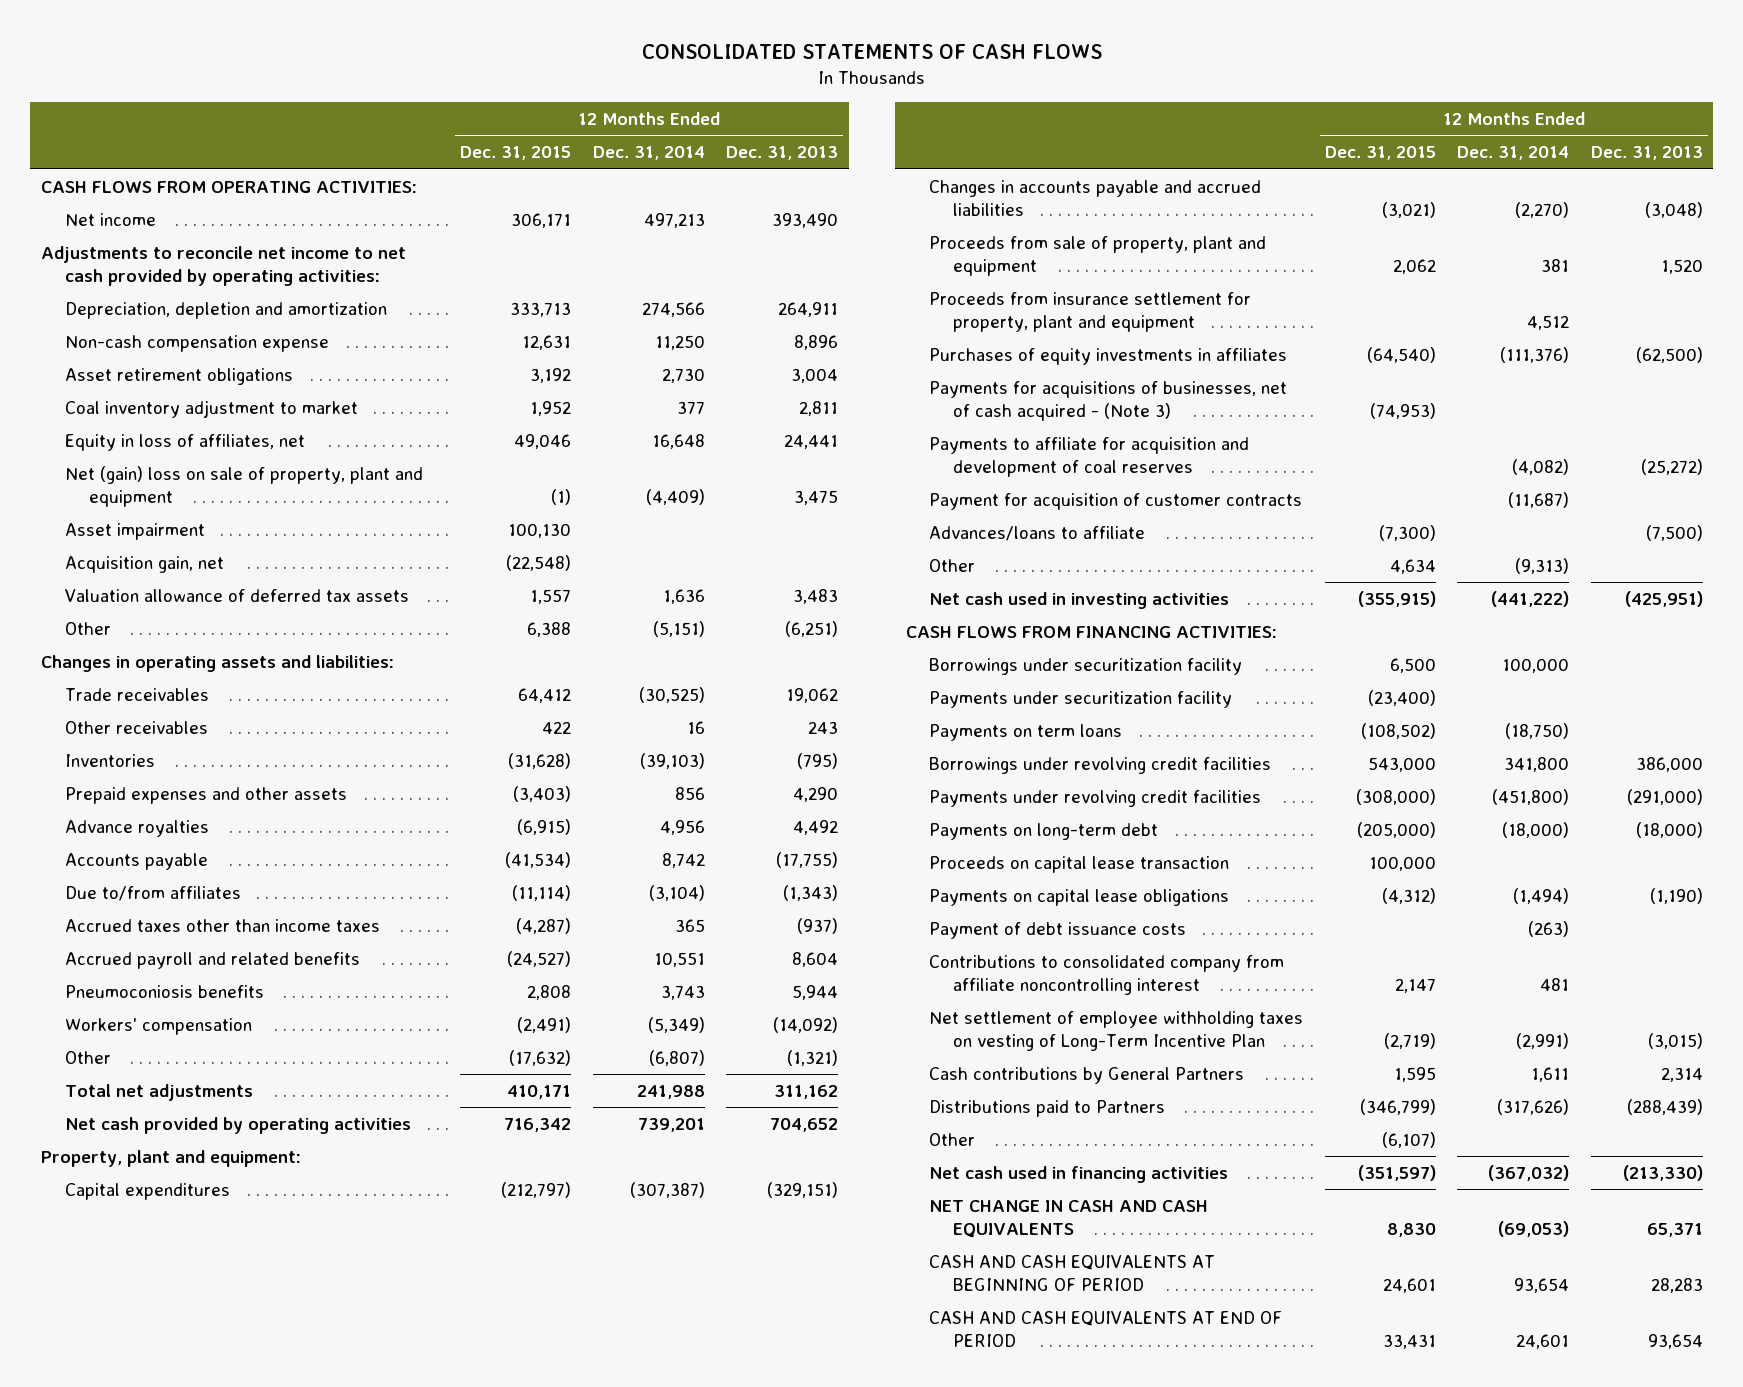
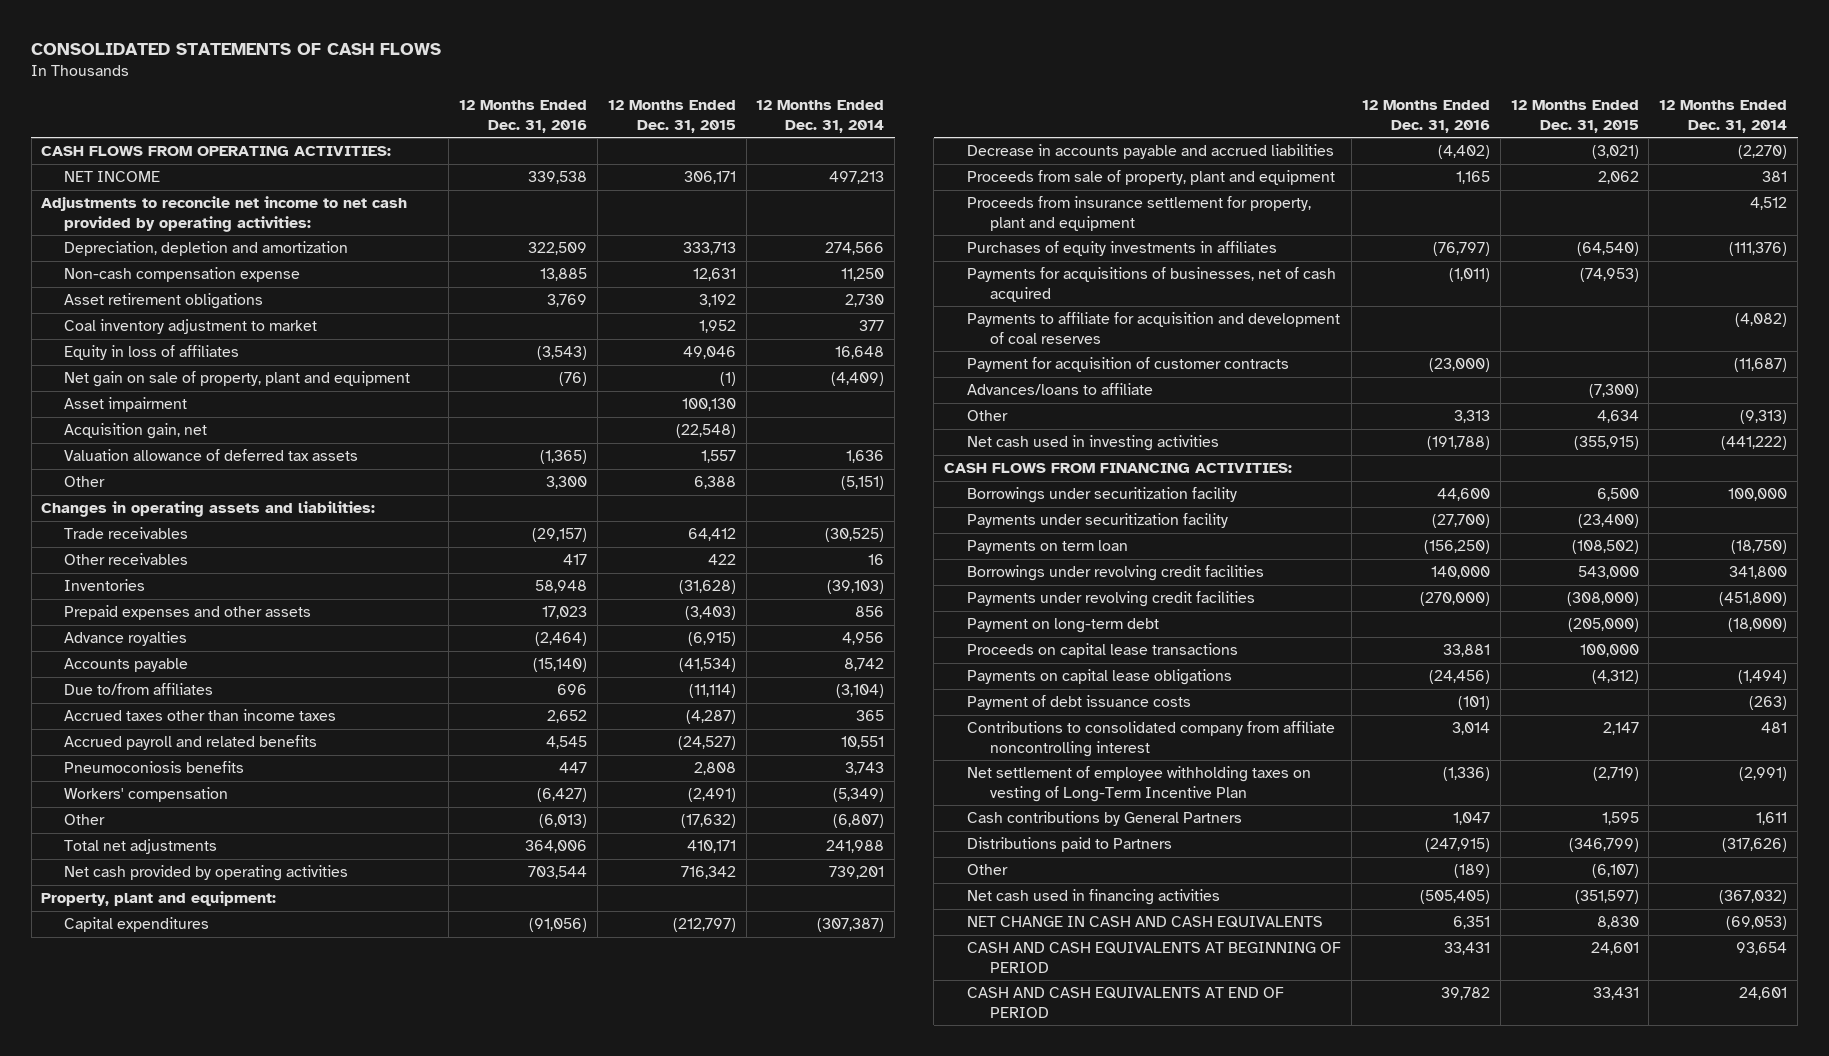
- | 12 Months Ended Dec. 31, 2015 | 12 Months Ended Dec. 31, 2014 | 12 Months Ended Dec. 31, 2013
+ | 12 Months Ended Dec. 31, 2016 | 12 Months Ended Dec. 31, 2015 | 12 Months Ended Dec. 31, 2014
- Net income | 306,171 | 497,213 | 393,490
+ NET INCOME | 339,538 | 306,171 | 497,213
- Equity in loss of affiliates, net | 49,046 | 16,648 | 24,441
- Net (gain) loss on sale of property, plant and equipment | (1) | (4,409) | 3,475
+ Equity in loss of affiliates | (3,543) | 49,046 | 16,648
+ Net gain on sale of property, plant and equipment | (76) | (1) | (4,409)
- Changes in accounts payable and accrued liabilities | (3,021) | (2,270) | (3,048)
+ Decrease in accounts payable and accrued liabilities | (4,402) | (3,021) | (2,270)
- Payments for acquisitions of businesses, net of cash acquired - (Note 3) | (74,953) | |
+ Payments for acquisitions of businesses, net of cash acquired | (1,011) | (74,953) |
- Payments on term loans | (108,502) | (18,750) |
+ Payments on term loan | (156,250) | (108,502) | (18,750)
- Payments on long-term debt | (205,000) | (18,000) | (18,000)
- Proceeds on capital lease transaction | 100,000 | |
+ Payment on long-term debt | | (205,000) | (18,000)
+ Proceeds on capital lease transactions | 33,881 | 100,000 |

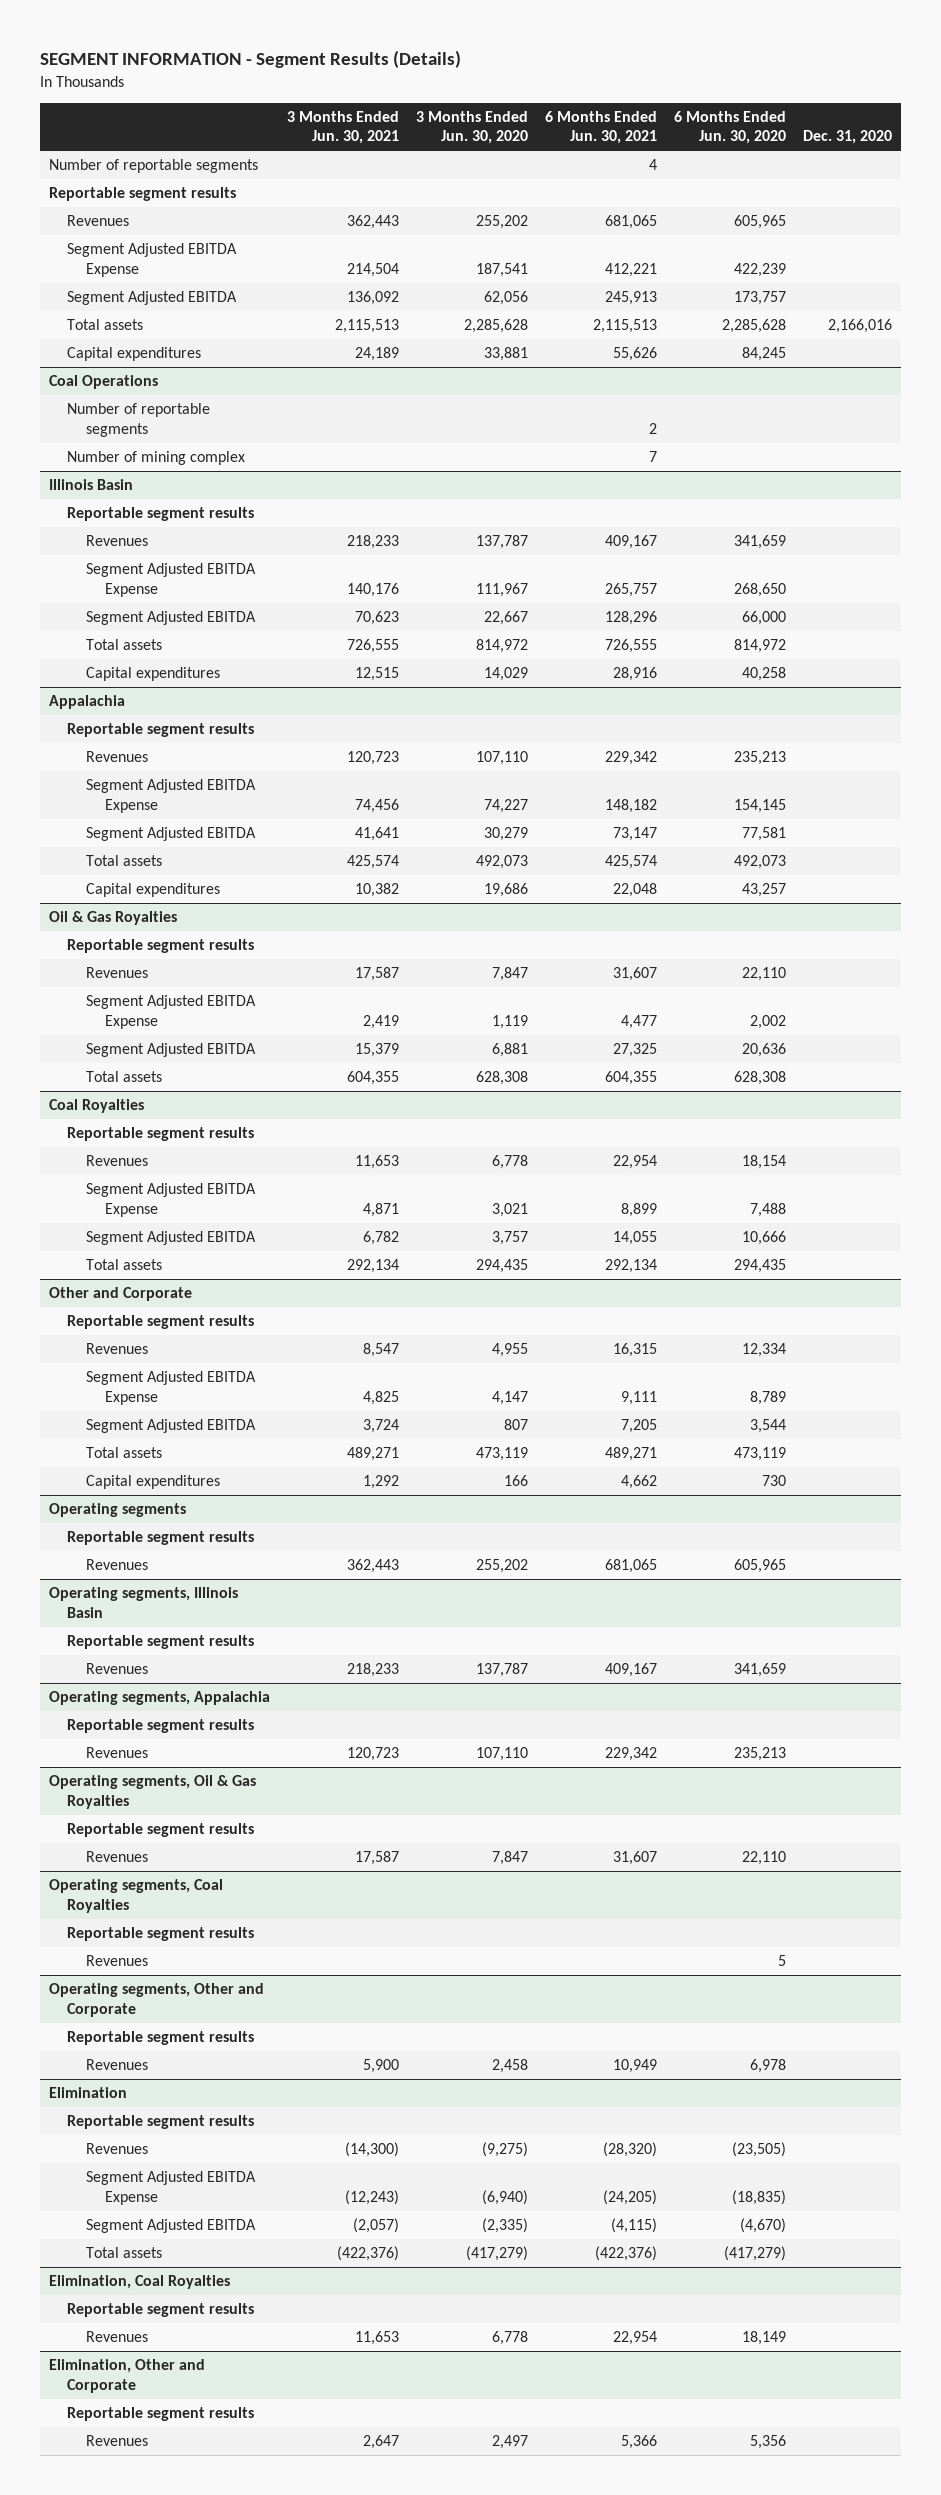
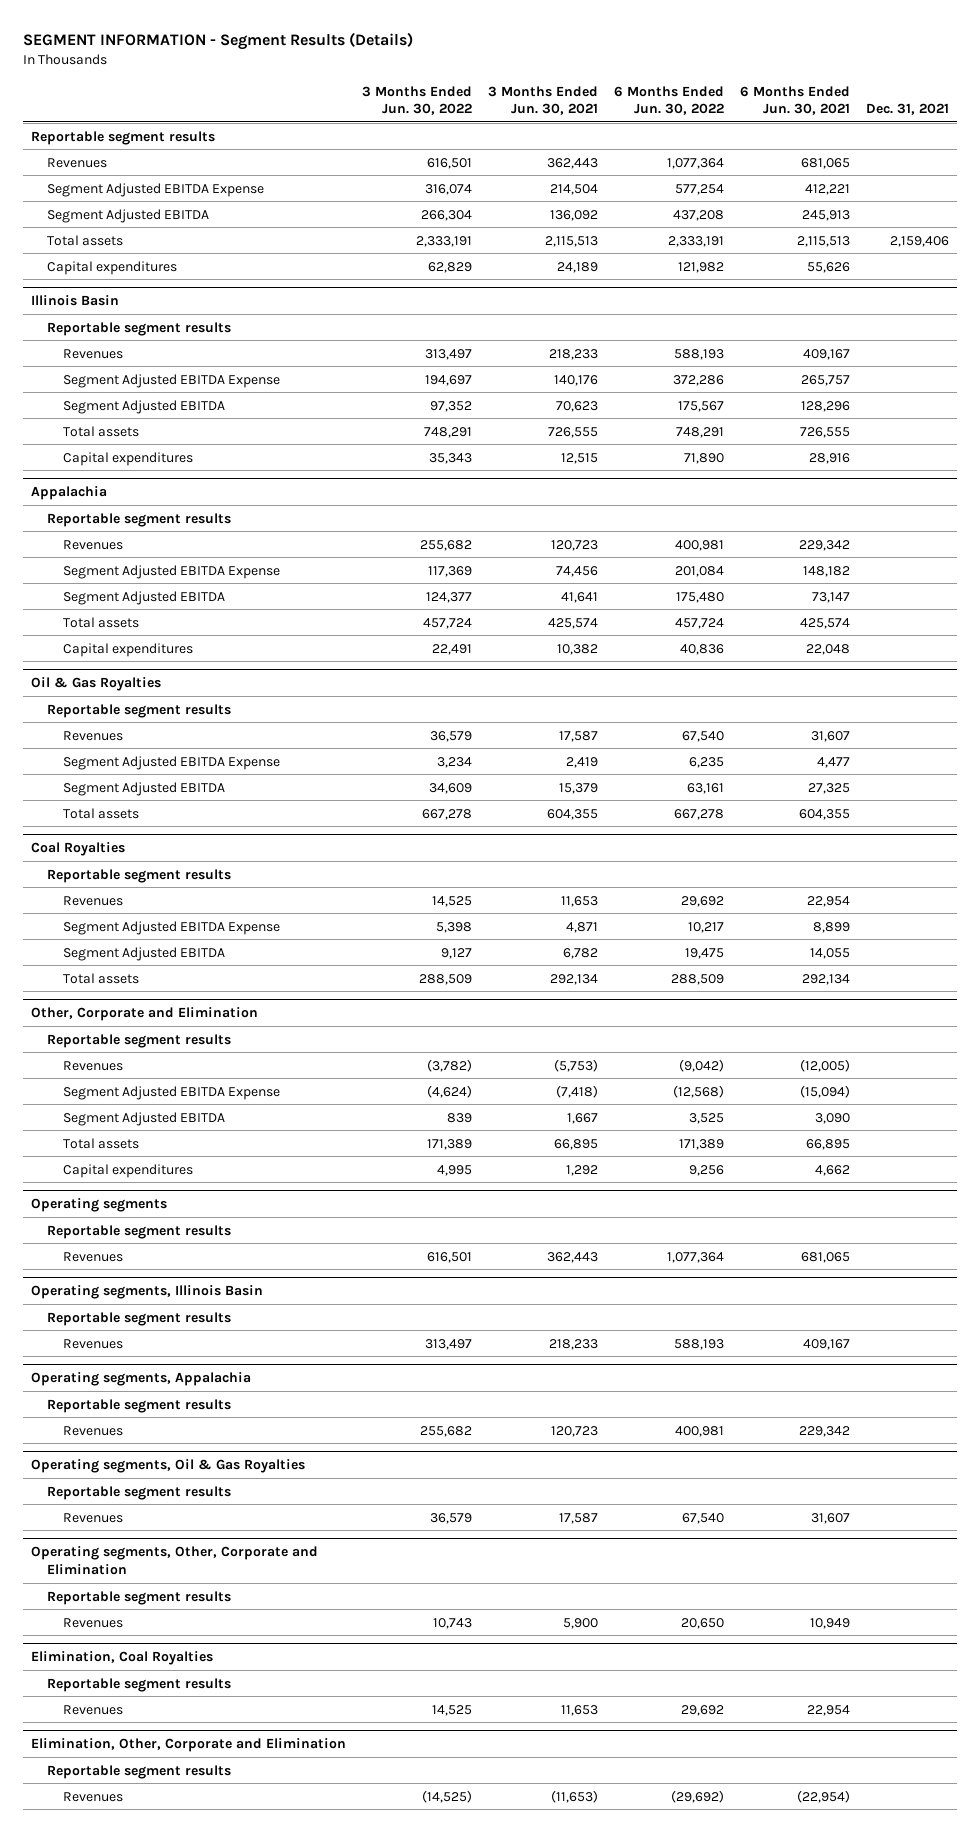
- | 3 Months Ended Jun. 30, 2021 | 3 Months Ended Jun. 30, 2020 | 6 Months Ended Jun. 30, 2021 | 6 Months Ended Jun. 30, 2020 | Dec. 31, 2020
+ | 3 Months Ended Jun. 30, 2022 | 3 Months Ended Jun. 30, 2021 | 6 Months Ended Jun. 30, 2022 | 6 Months Ended Jun. 30, 2021 | Dec. 31, 2021
- Number of reportable segments | | | 4 | |
- Coal Operations
- Number of reportable segments | | | 2 | |
- Number of mining complex | | | 7 | |
- Other and Corporate
+ Other, Corporate and Elimination
- Revenues | 8,547 | 4,955 | 16,315 | 12,334 |
- Segment Adjusted EBITDA Expense | 4,825 | 4,147 | 9,111 | 8,789 |
- Segment Adjusted EBITDA | 3,724 | 807 | 7,205 | 3,544 |
- Total assets | 489,271 | 473,119 | 489,271 | 473,119 |
+ Revenues | (3,782) | (5,753) | (9,042) | (12,005) |
+ Segment Adjusted EBITDA Expense | (4,624) | (7,418) | (12,568) | (15,094) |
+ Segment Adjusted EBITDA | 839 | 1,667 | 3,525 | 3,090 |
+ Total assets | 171,389 | 66,895 | 171,389 | 66,895 |
- Operating segments, Coal Royalties
- Reportable segment results
- Revenues | | | | 5 |
- Operating segments, Other and Corporate
+ Operating segments, Other, Corporate and Elimination
- Elimination
- Reportable segment results
- Revenues | (14,300) | (9,275) | (28,320) | (23,505) |
- Segment Adjusted EBITDA Expense | (12,243) | (6,940) | (24,205) | (18,835) |
- Segment Adjusted EBITDA | (2,057) | (2,335) | (4,115) | (4,670) |
- Total assets | (422,376) | (417,279) | (422,376) | (417,279) |
- Elimination, Other and Corporate
+ Elimination, Other, Corporate and Elimination
- Revenues | 2,647 | 2,497 | 5,366 | 5,356 |
+ Revenues | (14,525) | (11,653) | (29,692) | (22,954) |

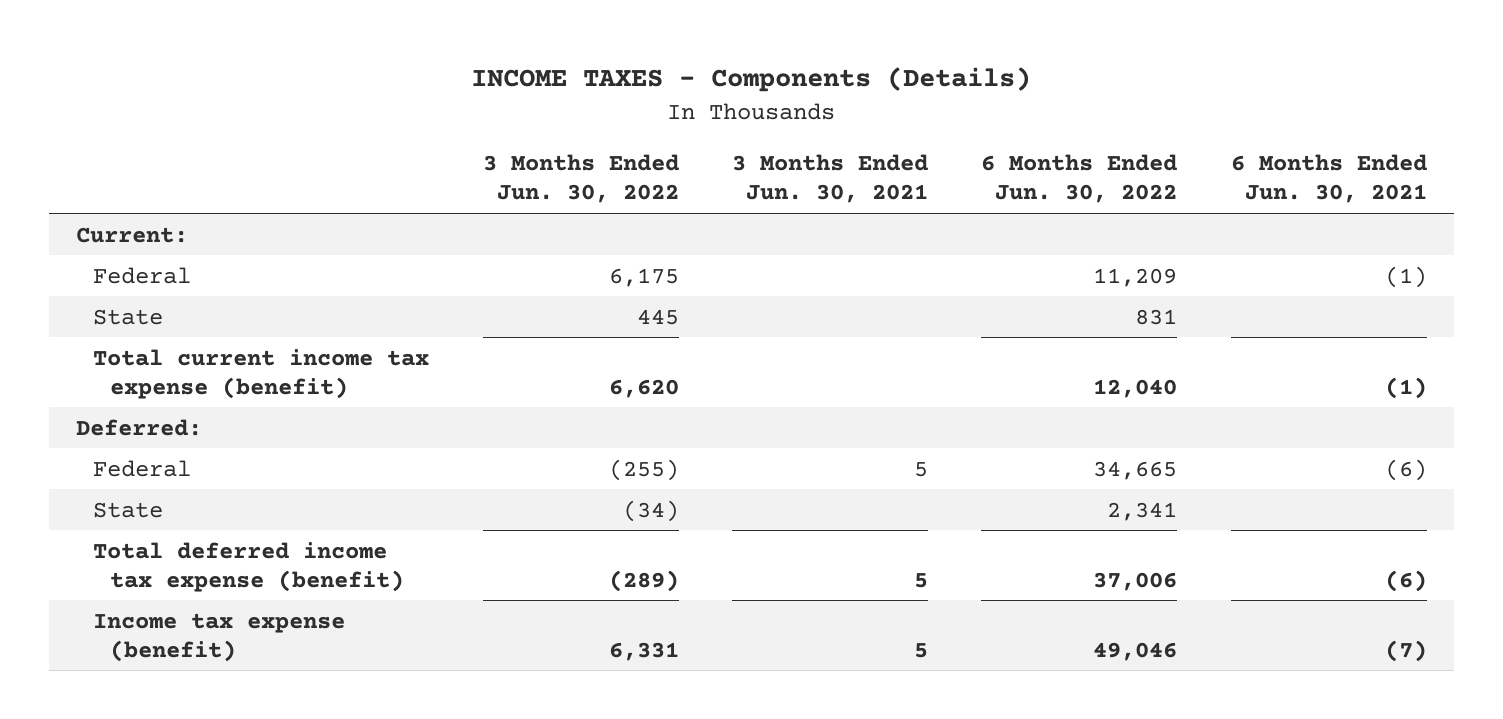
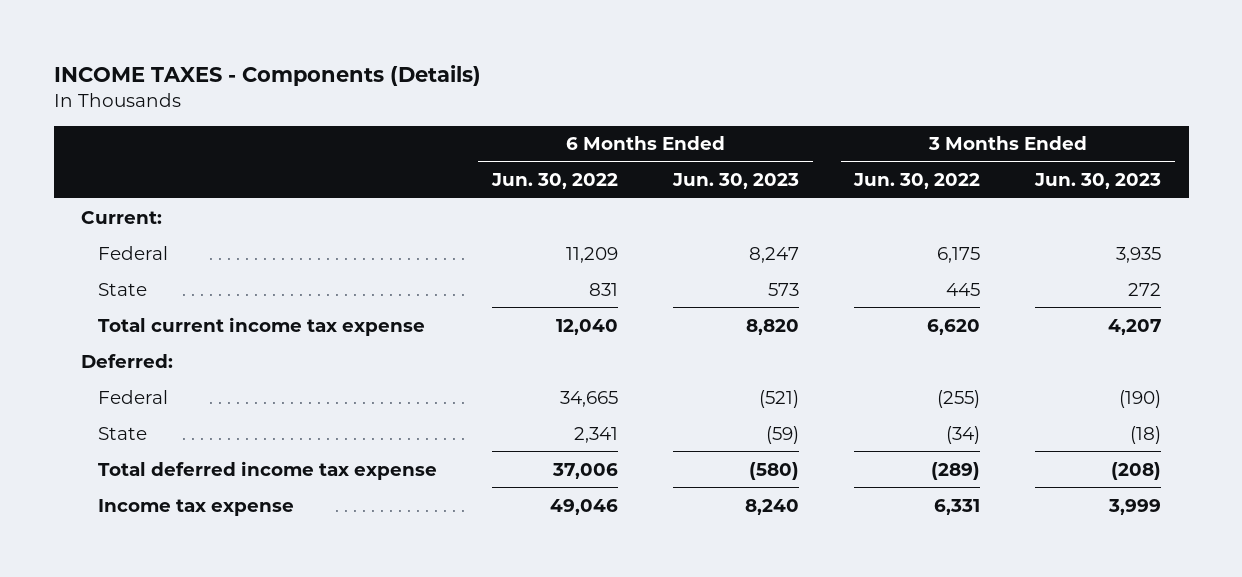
- | 3 Months Ended Jun. 30, 2022 | 3 Months Ended Jun. 30, 2021 | 6 Months Ended Jun. 30, 2022 | 6 Months Ended Jun. 30, 2021
+ | 6 Months Ended Jun. 30, 2022 | 6 Months Ended Jun. 30, 2023 | 3 Months Ended Jun. 30, 2022 | 3 Months Ended Jun. 30, 2023
- Total current income tax expense (benefit) | 6,620 | | 12,040 | (1)
+ Total current income tax expense | 12,040 | 8,820 | 6,620 | 4,207
- Total deferred income tax expense (benefit) | (289) | 5 | 37,006 | (6)
- Income tax expense (benefit) | 6,331 | 5 | 49,046 | (7)
+ Total deferred income tax expense | 37,006 | (580) | (289) | (208)
+ Income tax expense | 49,046 | 8,240 | 6,331 | 3,999

